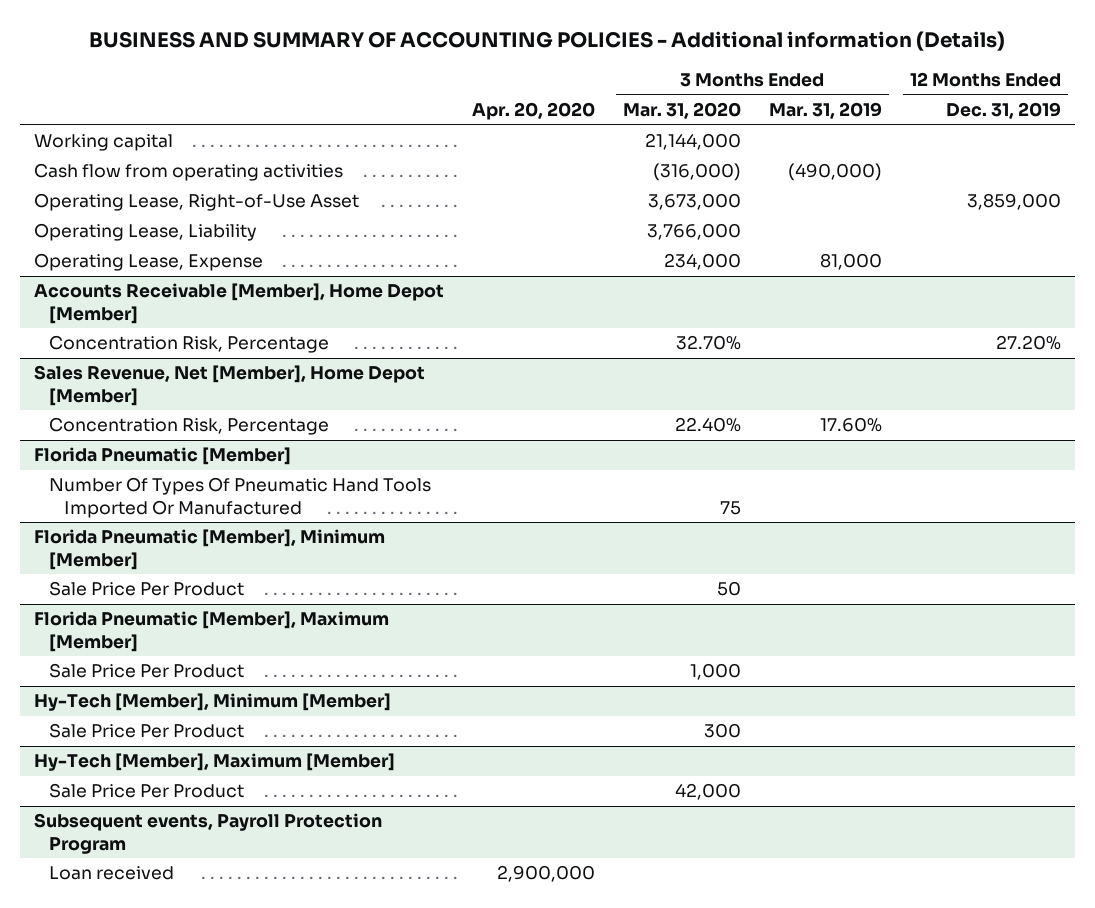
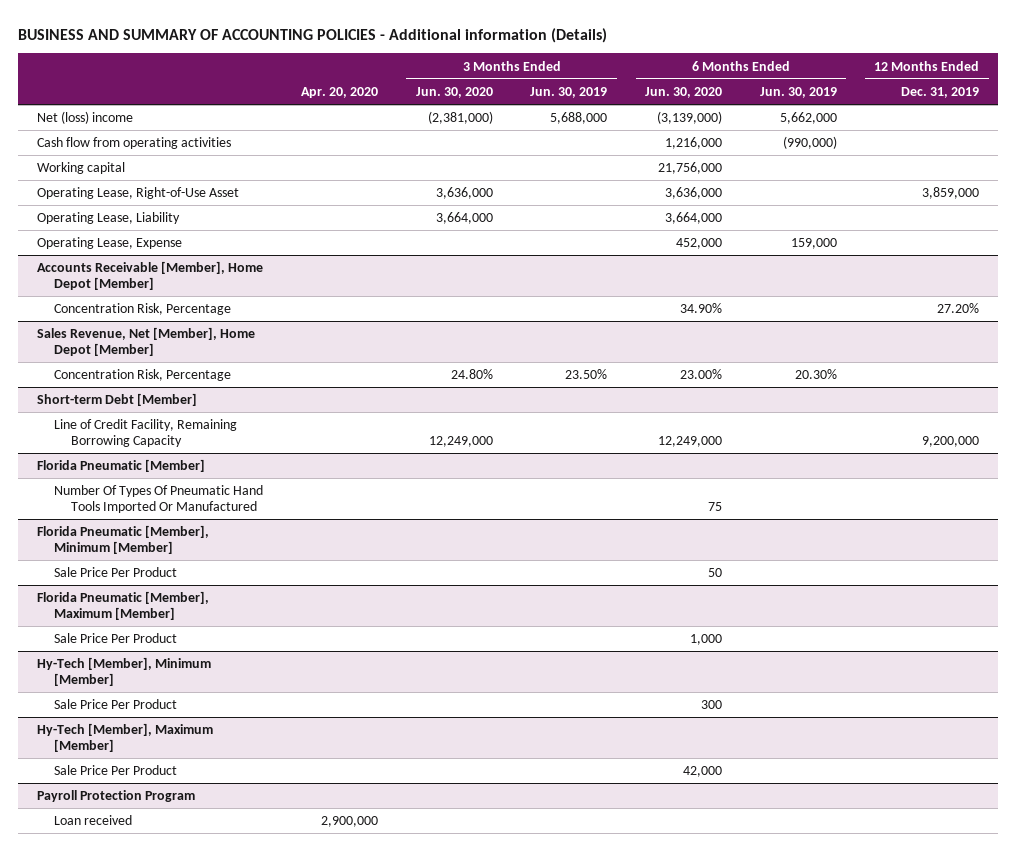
- | Apr. 20, 2020 | 3 Months Ended Mar. 31, 2020 | 3 Months Ended Mar. 31, 2019 | 12 Months Ended Dec. 31, 2019
+ | Apr. 20, 2020 | 3 Months Ended Jun. 30, 2020 | 3 Months Ended Jun. 30, 2019 | 6 Months Ended Jun. 30, 2020 | 6 Months Ended Jun. 30, 2019 | 12 Months Ended Dec. 31, 2019
+ Net (loss) income | | (2,381,000) | 5,688,000 | (3,139,000) | 5,662,000 |
moved down: Working capital | | | | 21,756,000 | |
+ Short-term Debt [Member]
+ Line of Credit Facility, Remaining Borrowing Capacity | | 12,249,000 | | 12,249,000 | | 9,200,000
- Subsequent events, Payroll Protection Program
+ Payroll Protection Program

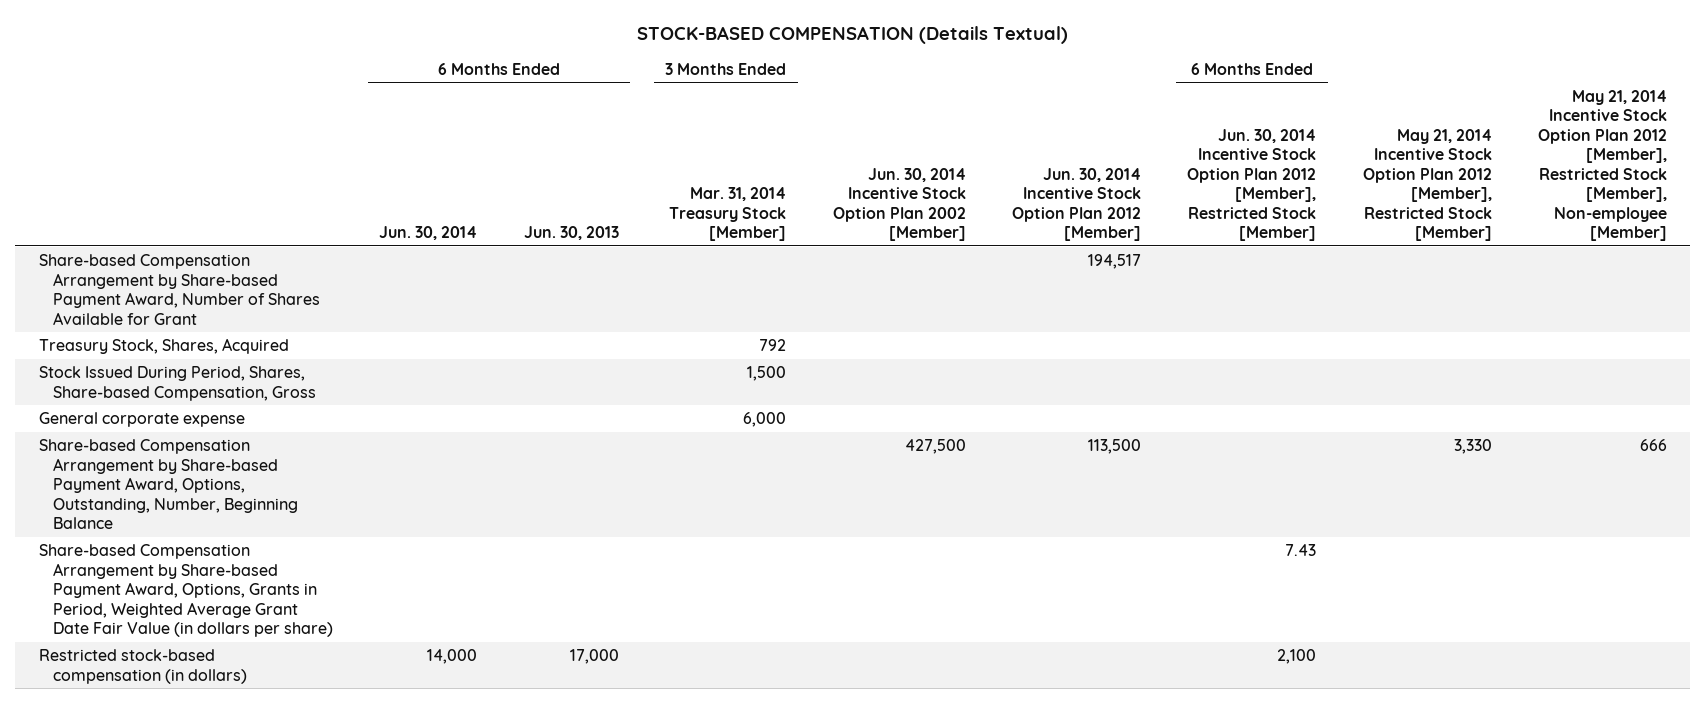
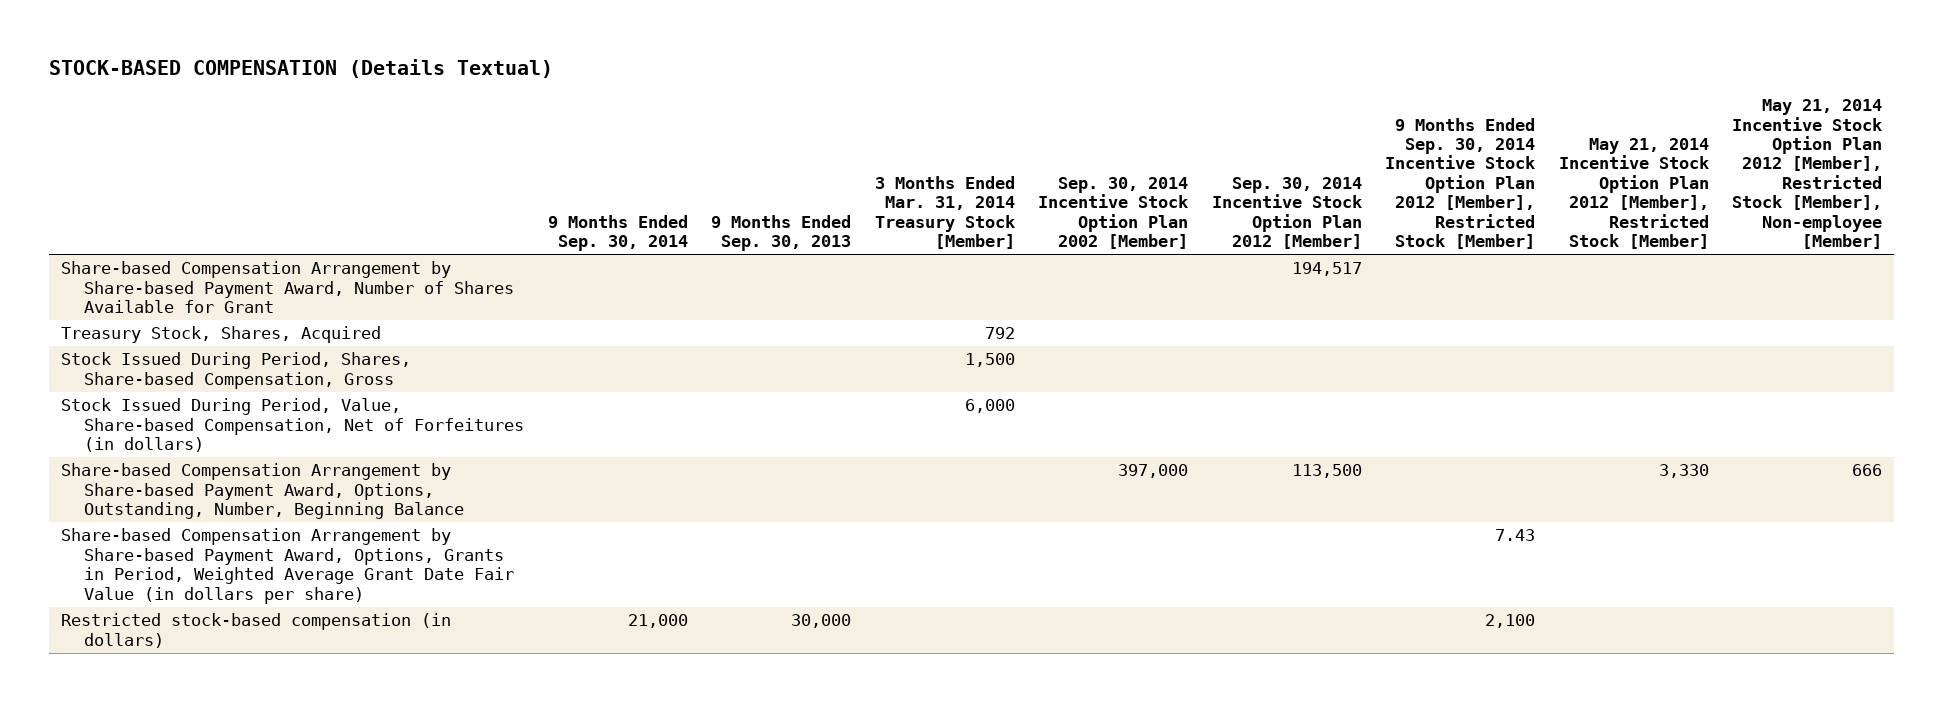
- | 6 Months Ended Jun. 30, 2014 | 6 Months Ended Jun. 30, 2013 | 3 Months Ended Mar. 31, 2014 Treasury Stock [Member] | Jun. 30, 2014 Incentive Stock Option Plan 2002 [Member] | Jun. 30, 2014 Incentive Stock Option Plan 2012 [Member] | 6 Months Ended Jun. 30, 2014 Incentive Stock Option Plan 2012 [Member], Restricted Stock [Member] | May 21, 2014 Incentive Stock Option Plan 2012 [Member], Restricted Stock [Member] | May 21, 2014 Incentive Stock Option Plan 2012 [Member], Restricted Stock [Member], Non-employee [Member]
+ | 9 Months Ended Sep. 30, 2014 | 9 Months Ended Sep. 30, 2013 | 3 Months Ended Mar. 31, 2014 Treasury Stock [Member] | Sep. 30, 2014 Incentive Stock Option Plan 2002 [Member] | Sep. 30, 2014 Incentive Stock Option Plan 2012 [Member] | 9 Months Ended Sep. 30, 2014 Incentive Stock Option Plan 2012 [Member], Restricted Stock [Member] | May 21, 2014 Incentive Stock Option Plan 2012 [Member], Restricted Stock [Member] | May 21, 2014 Incentive Stock Option Plan 2012 [Member], Restricted Stock [Member], Non-employee [Member]
- General corporate expense | | | 6,000 | | | | |
+ Stock Issued During Period, Value, Share-based Compensation, Net of Forfeitures (in dollars) | | | 6,000 | | | | |

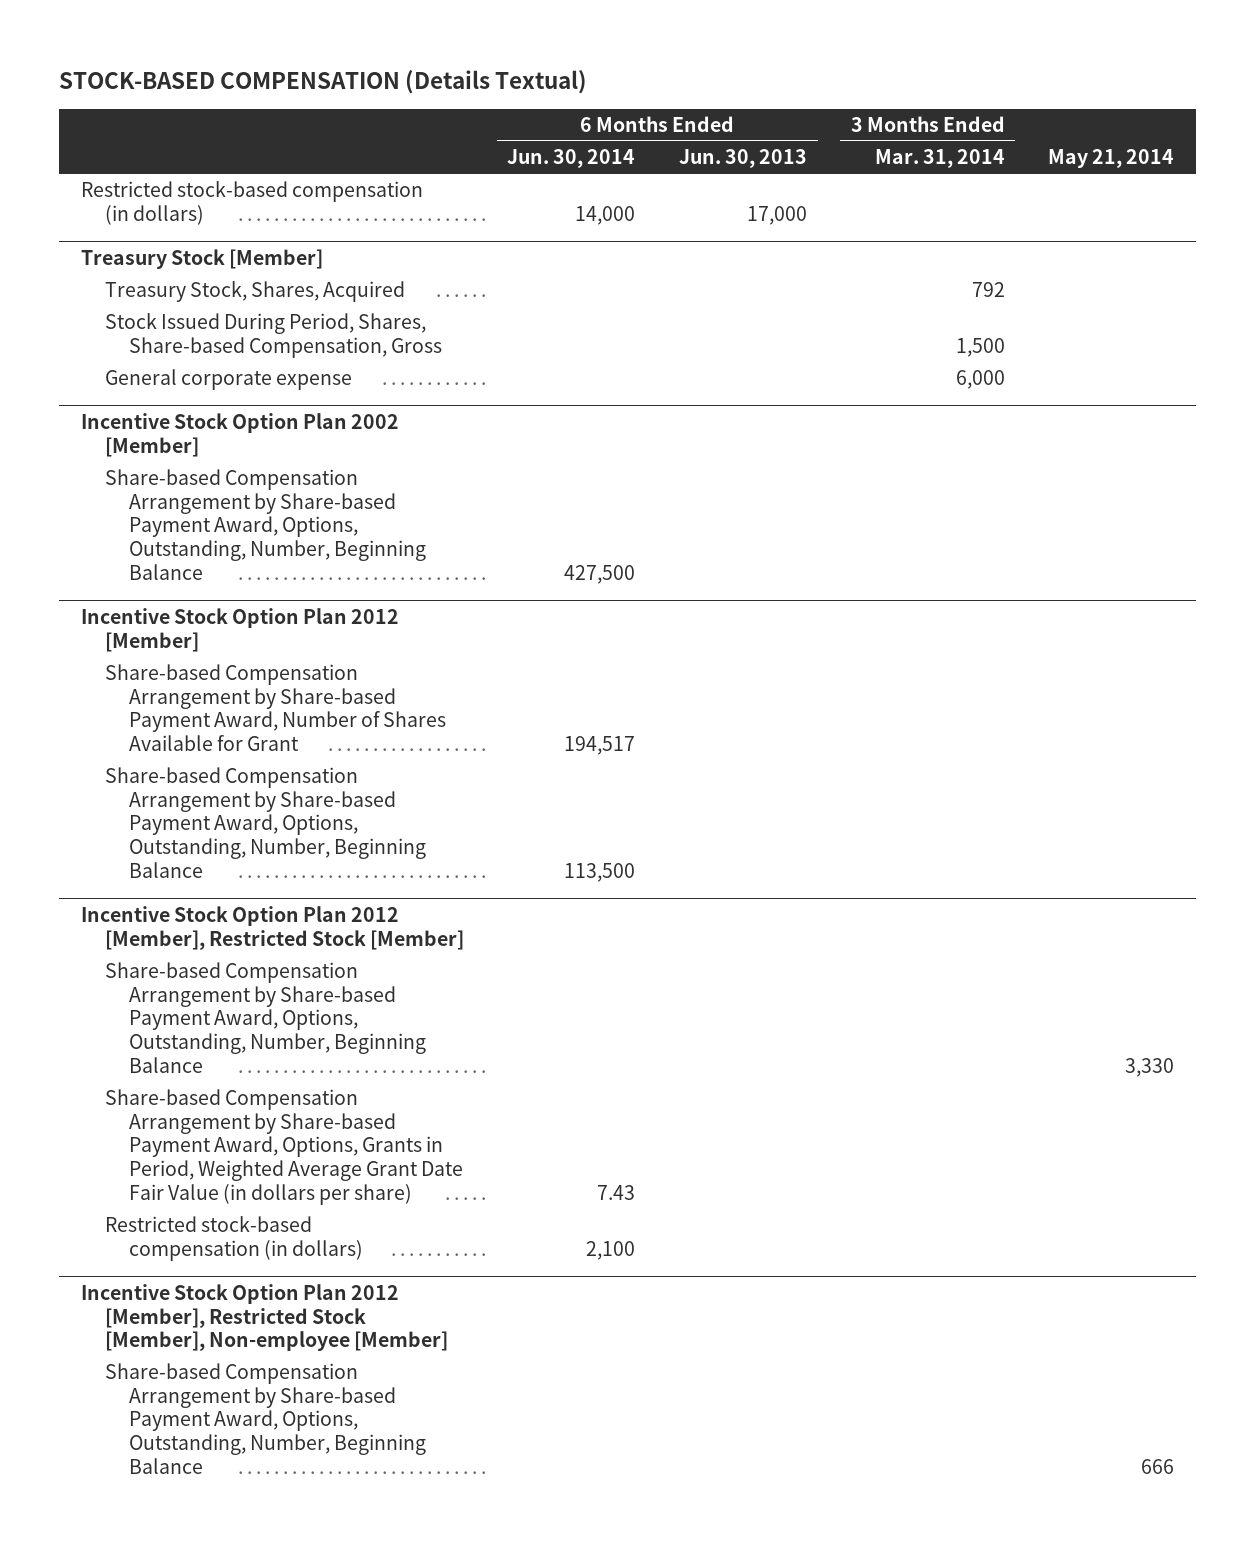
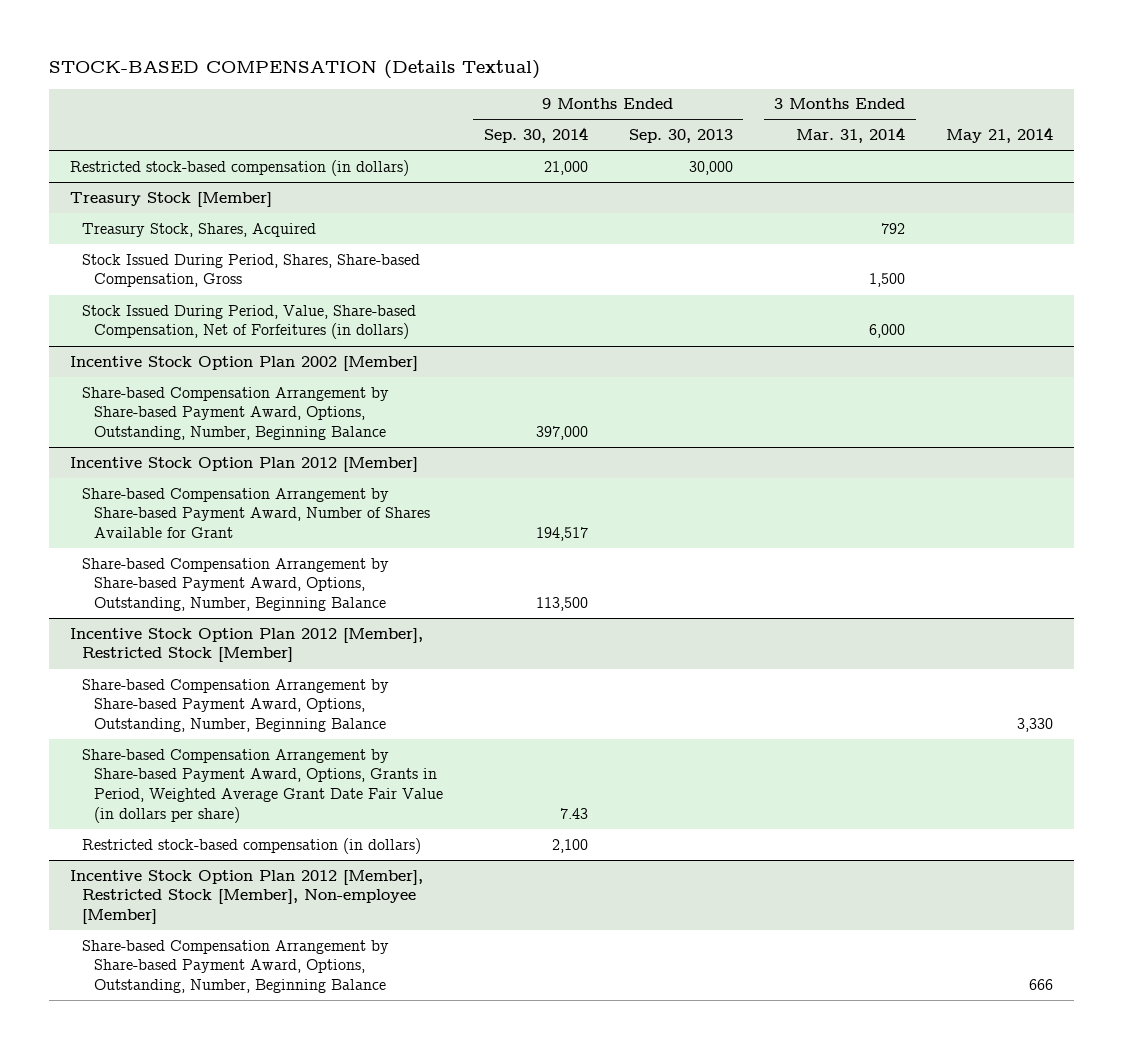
- | 6 Months Ended Jun. 30, 2014 | 6 Months Ended Jun. 30, 2013 | 3 Months Ended Mar. 31, 2014 | May 21, 2014
+ | 9 Months Ended Sep. 30, 2014 | 9 Months Ended Sep. 30, 2013 | 3 Months Ended Mar. 31, 2014 | May 21, 2014
@ Treasury Stock [Member]
- General corporate expense | | | 6,000 |
+ Stock Issued During Period, Value, Share-based Compensation, Net of Forfeitures (in dollars) | | | 6,000 |

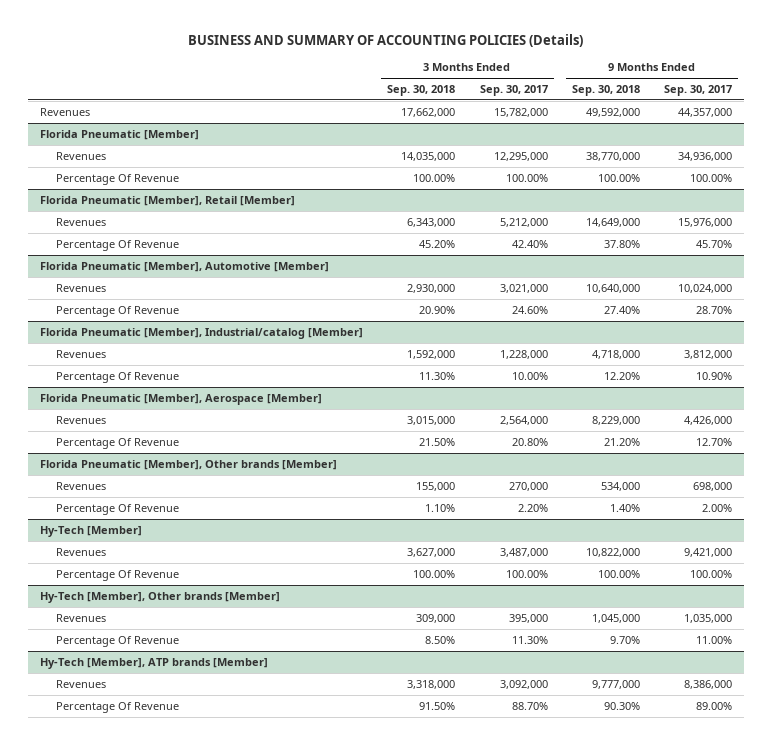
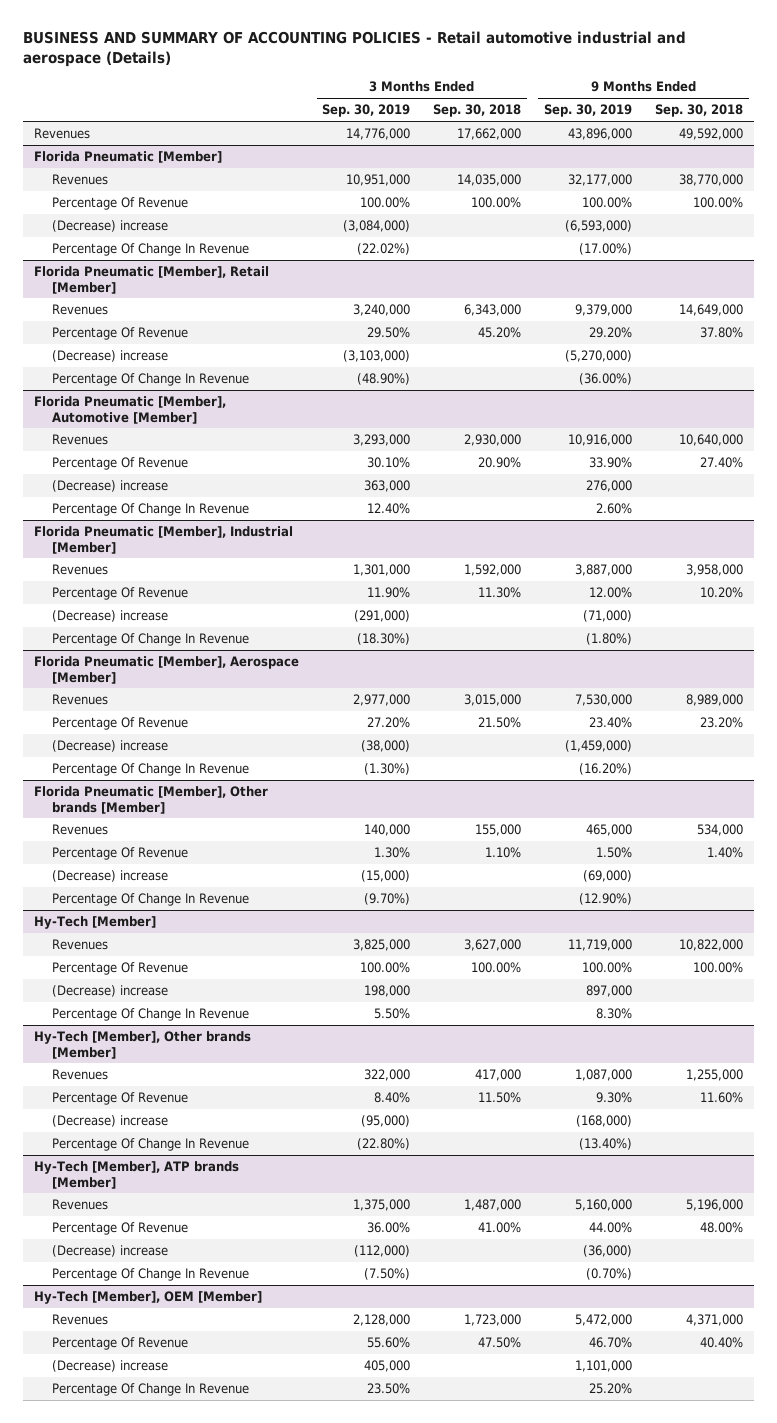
- BUSINESS AND SUMMARY OF ACCOUNTING POLICIES (Details)
+ BUSINESS AND SUMMARY OF ACCOUNTING POLICIES - Retail automotive industrial and aerospace (Details)
- | 3 Months Ended Sep. 30, 2018 | 3 Months Ended Sep. 30, 2017 | 9 Months Ended Sep. 30, 2018 | 9 Months Ended Sep. 30, 2017
+ | 3 Months Ended Sep. 30, 2019 | 3 Months Ended Sep. 30, 2018 | 9 Months Ended Sep. 30, 2019 | 9 Months Ended Sep. 30, 2018
@ Florida Pneumatic [Member]
+ (Decrease) increase | (3,084,000) | | (6,593,000) |
+ Percentage Of Change In Revenue | (22.02%) | | (17.00%) |
@ Florida Pneumatic [Member], Retail [Member]
+ (Decrease) increase | (3,103,000) | | (5,270,000) |
+ Percentage Of Change In Revenue | (48.90%) | | (36.00%) |
- Florida Pneumatic [Member], Industrial/catalog [Member]
- Revenues | 1,592,000 | 1,228,000 | 4,718,000 | 3,812,000
- Percentage Of Revenue | 11.30% | 10.00% | 12.20% | 10.90%
@ Florida Pneumatic [Member], Automotive [Member]
+ (Decrease) increase | 363,000 | | 276,000 |
+ Percentage Of Change In Revenue | 12.40% | | 2.60% |
+ Florida Pneumatic [Member], Industrial [Member]
+ Revenues | 1,301,000 | 1,592,000 | 3,887,000 | 3,958,000
+ Percentage Of Revenue | 11.90% | 11.30% | 12.00% | 10.20%
+ (Decrease) increase | (291,000) | | (71,000) |
+ Percentage Of Change In Revenue | (18.30%) | | (1.80%) |
@ Florida Pneumatic [Member], Aerospace [Member]
- Revenues | 3,015,000 | 2,564,000 | 8,229,000 | 4,426,000
- Percentage Of Revenue | 21.50% | 20.80% | 21.20% | 12.70%
+ Revenues | 2,977,000 | 3,015,000 | 7,530,000 | 8,989,000
+ Percentage Of Revenue | 27.20% | 21.50% | 23.40% | 23.20%
+ (Decrease) increase | (38,000) | | (1,459,000) |
+ Percentage Of Change In Revenue | (1.30%) | | (16.20%) |
@ Florida Pneumatic [Member], Other brands [Member]
+ (Decrease) increase | (15,000) | | (69,000) |
+ Percentage Of Change In Revenue | (9.70%) | | (12.90%) |
@ Hy-Tech [Member]
+ (Decrease) increase | 198,000 | | 897,000 |
+ Percentage Of Change In Revenue | 5.50% | | 8.30% |
@ Hy-Tech [Member], Other brands [Member]
- Revenues | 309,000 | 395,000 | 1,045,000 | 1,035,000
- Percentage Of Revenue | 8.50% | 11.30% | 9.70% | 11.00%
+ Revenues | 322,000 | 417,000 | 1,087,000 | 1,255,000
+ Percentage Of Revenue | 8.40% | 11.50% | 9.30% | 11.60%
+ (Decrease) increase | (95,000) | | (168,000) |
+ Percentage Of Change In Revenue | (22.80%) | | (13.40%) |
@ Hy-Tech [Member], ATP brands [Member]
- Revenues | 3,318,000 | 3,092,000 | 9,777,000 | 8,386,000
- Percentage Of Revenue | 91.50% | 88.70% | 90.30% | 89.00%
+ Revenues | 1,375,000 | 1,487,000 | 5,160,000 | 5,196,000
+ Percentage Of Revenue | 36.00% | 41.00% | 44.00% | 48.00%
+ (Decrease) increase | (112,000) | | (36,000) |
+ Percentage Of Change In Revenue | (7.50%) | | (0.70%) |
+ Hy-Tech [Member], OEM [Member]
+ Revenues | 2,128,000 | 1,723,000 | 5,472,000 | 4,371,000
+ Percentage Of Revenue | 55.60% | 47.50% | 46.70% | 40.40%
+ (Decrease) increase | 405,000 | | 1,101,000 |
+ Percentage Of Change In Revenue | 23.50% | | 25.20% |

